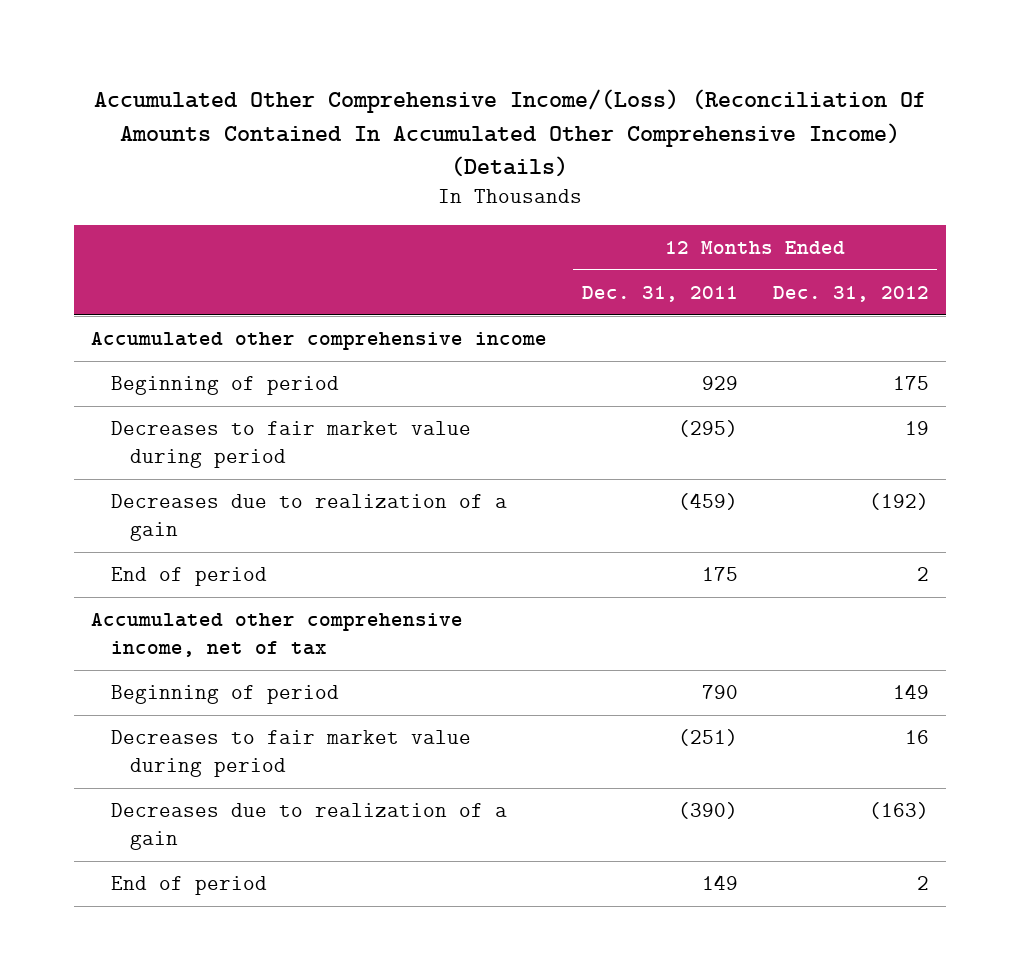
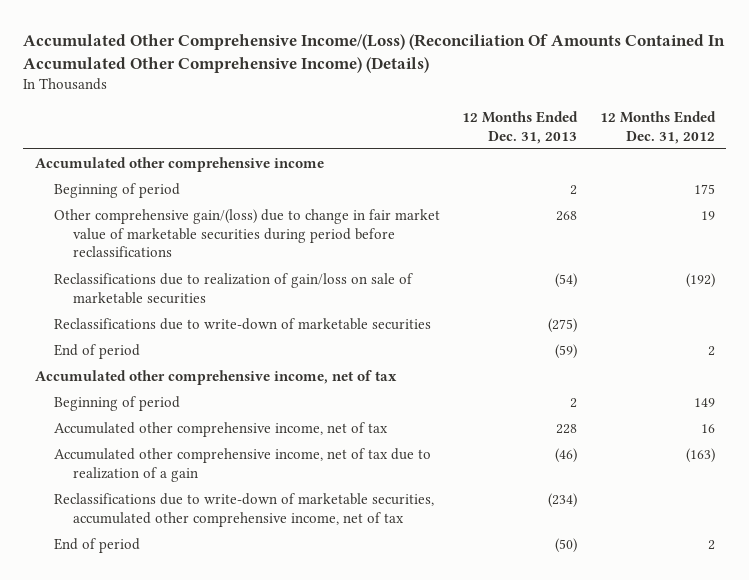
- | 12 Months Ended Dec. 31, 2011 | 12 Months Ended Dec. 31, 2012
+ | 12 Months Ended Dec. 31, 2013 | 12 Months Ended Dec. 31, 2012
- Decreases to fair market value during period | (295) | 19
- Decreases due to realization of a gain | (459) | (192)
+ Other comprehensive gain/(loss) due to change in fair market value of marketable securities during period before reclassifications | 268 | 19
+ Reclassifications due to realization of gain/loss on sale of marketable securities | (54) | (192)
+ Reclassifications due to write-down of marketable securities | (275) |
- Decreases to fair market value during period | (251) | 16
- Decreases due to realization of a gain | (390) | (163)
+ Accumulated other comprehensive income, net of tax | 228 | 16
+ Accumulated other comprehensive income, net of tax due to realization of a gain | (46) | (163)
+ Reclassifications due to write-down of marketable securities, accumulated other comprehensive income, net of tax | (234) |

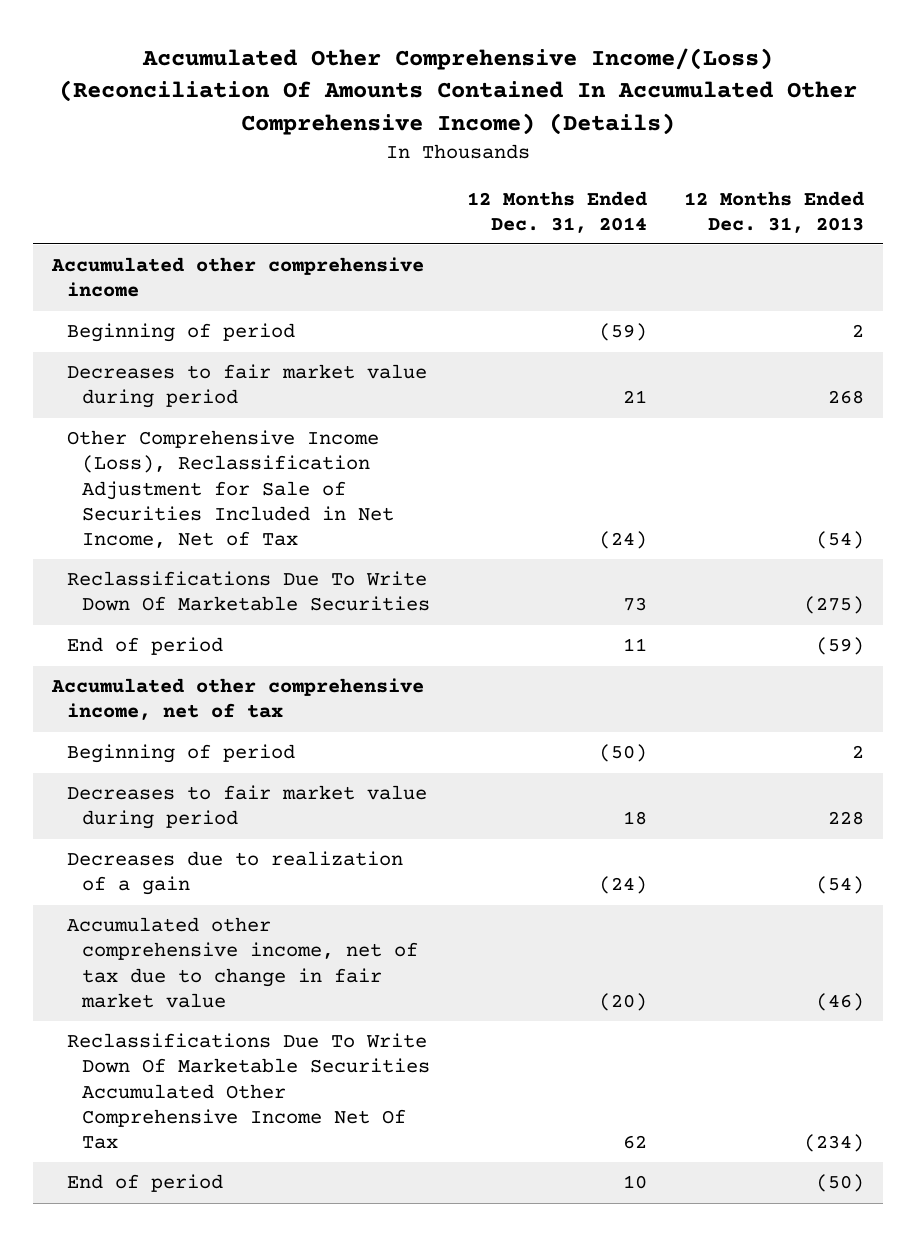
- | 12 Months Ended Dec. 31, 2013 | 12 Months Ended Dec. 31, 2012
+ | 12 Months Ended Dec. 31, 2014 | 12 Months Ended Dec. 31, 2013
- Other comprehensive gain/(loss) due to change in fair market value of marketable securities during period before reclassifications | 268 | 19
- Reclassifications due to realization of gain/loss on sale of marketable securities | (54) | (192)
- Reclassifications due to write-down of marketable securities | (275) |
+ Decreases to fair market value during period | 21 | 268
+ Other Comprehensive Income (Loss), Reclassification Adjustment for Sale of Securities Included in Net Income, Net of Tax | (24) | (54)
+ Reclassifications Due To Write Down Of Marketable Securities | 73 | (275)
- Accumulated other comprehensive income, net of tax | 228 | 16
- Accumulated other comprehensive income, net of tax due to realization of a gain | (46) | (163)
- Reclassifications due to write-down of marketable securities, accumulated other comprehensive income, net of tax | (234) |
+ Decreases to fair market value during period | 18 | 228
+ Decreases due to realization of a gain | (24) | (54)
+ Accumulated other comprehensive income, net of tax due to change in fair market value | (20) | (46)
+ Reclassifications Due To Write Down Of Marketable Securities Accumulated Other Comprehensive Income Net Of Tax | 62 | (234)

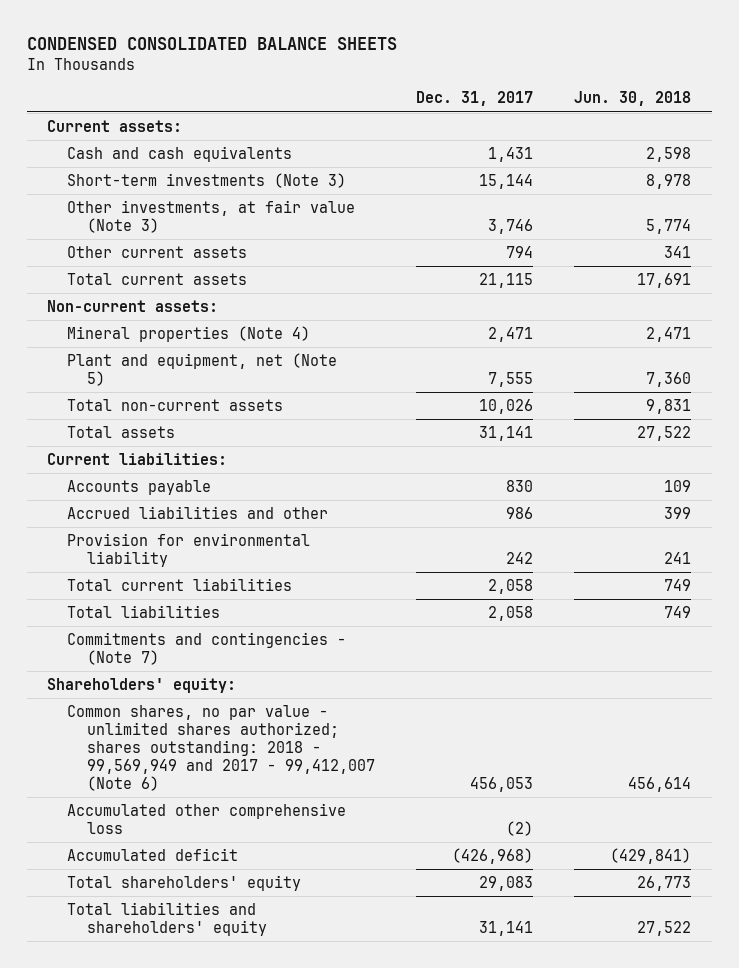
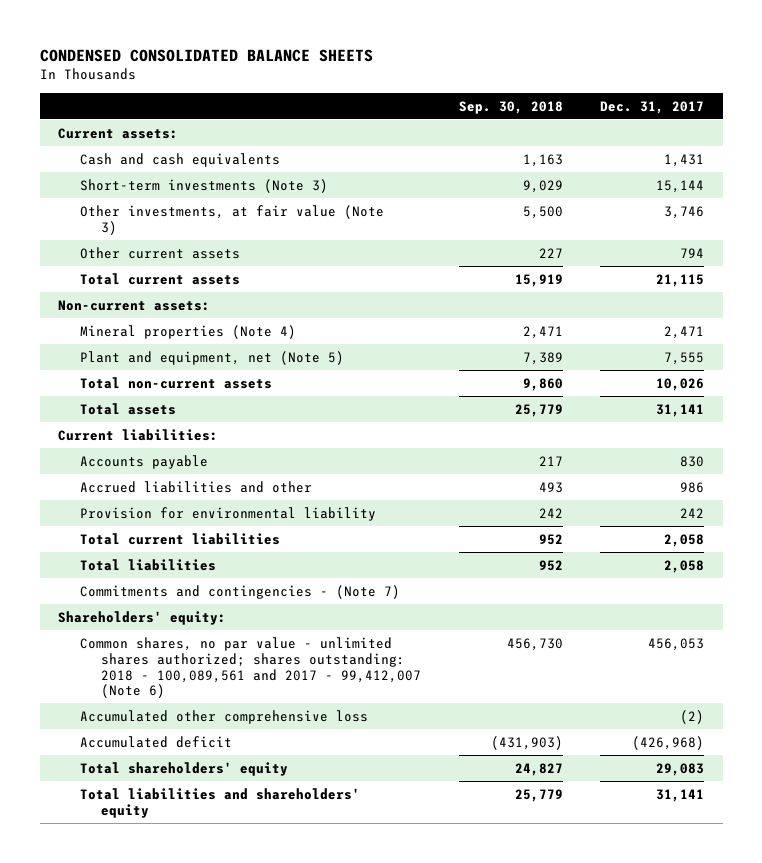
- | Dec. 31, 2017 | Jun. 30, 2018
+ | Sep. 30, 2018 | Dec. 31, 2017
- Common shares, no par value - unlimited shares authorized; shares outstanding: 2018 - 99,569,949 and 2017 - 99,412,007 (Note 6) | 456,053 | 456,614
+ Common shares, no par value - unlimited shares authorized; shares outstanding: 2018 - 100,089,561 and 2017 - 99,412,007 (Note 6) | 456,730 | 456,053

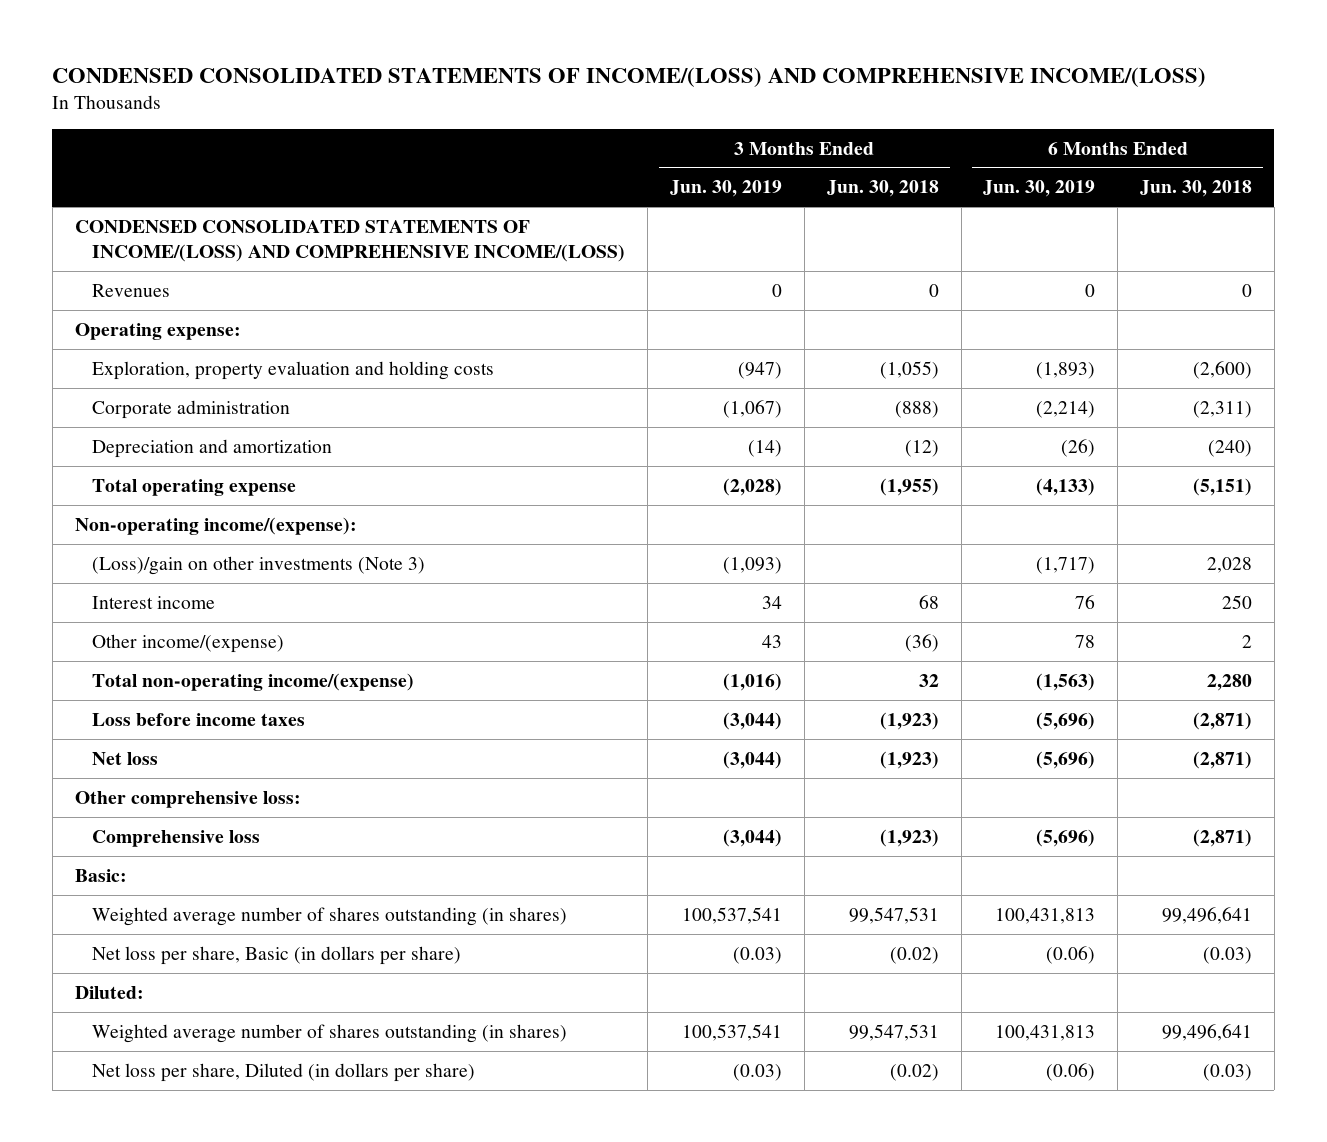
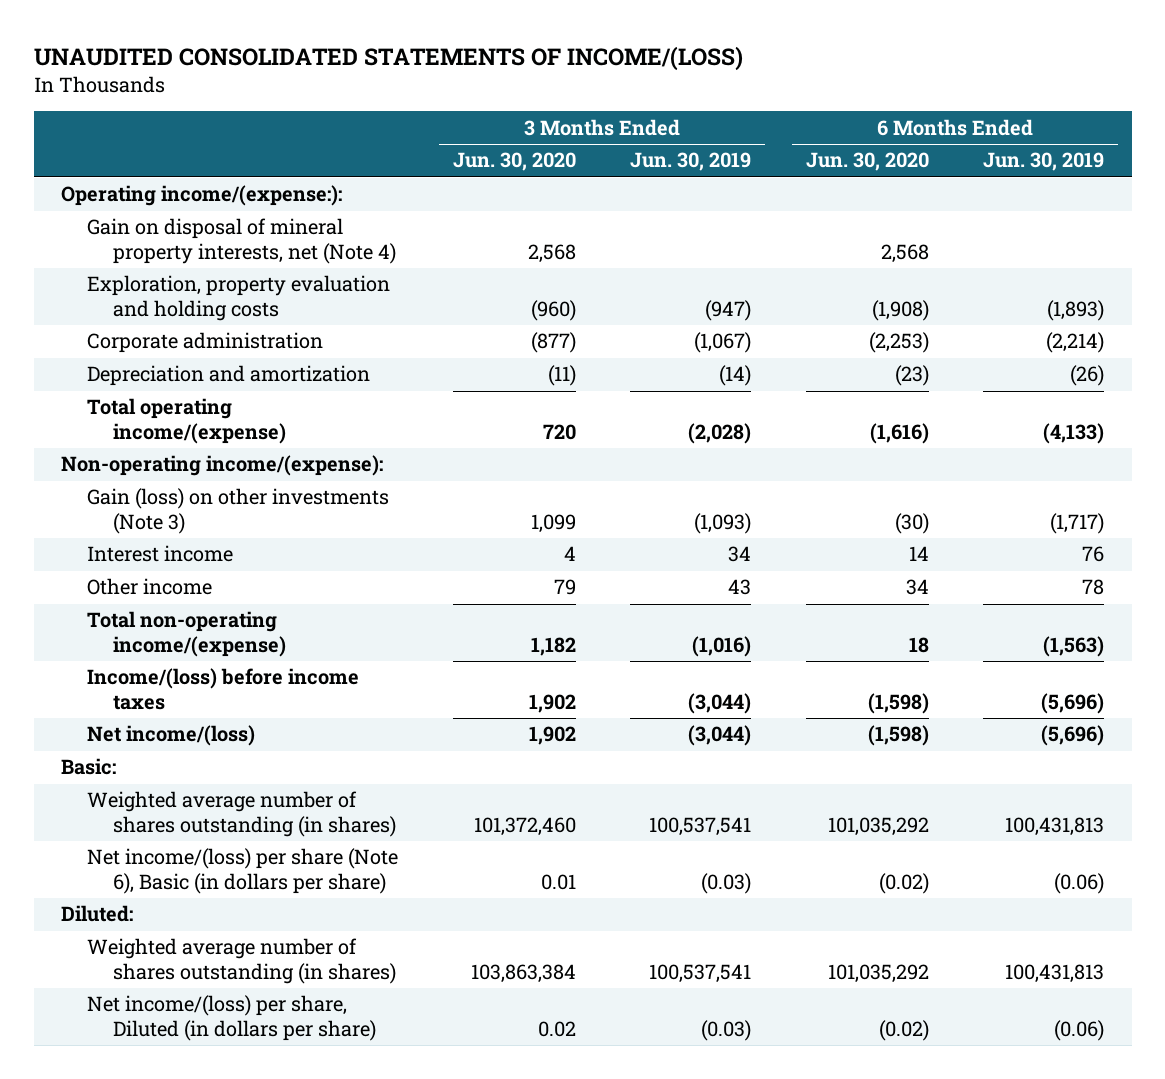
- CONDENSED CONSOLIDATED STATEMENTS OF INCOME/(LOSS) AND COMPREHENSIVE INCOME/(LOSS)
+ UNAUDITED CONSOLIDATED STATEMENTS OF INCOME/(LOSS)
- | 3 Months Ended Jun. 30, 2019 | 3 Months Ended Jun. 30, 2018 | 6 Months Ended Jun. 30, 2019 | 6 Months Ended Jun. 30, 2018
+ | 3 Months Ended Jun. 30, 2020 | 3 Months Ended Jun. 30, 2019 | 6 Months Ended Jun. 30, 2020 | 6 Months Ended Jun. 30, 2019
- CONDENSED CONSOLIDATED STATEMENTS OF INCOME/(LOSS) AND COMPREHENSIVE INCOME/(LOSS)
- Revenues | 0 | 0 | 0 | 0
- Operating expense:
+ Operating income/(expense:):
+ Gain on disposal of mineral property interests, net (Note 4) | 2,568 | | 2,568 |
- Total operating expense | (2,028) | (1,955) | (4,133) | (5,151)
+ Total operating income/(expense) | 720 | (2,028) | (1,616) | (4,133)
- (Loss)/gain on other investments (Note 3) | (1,093) | | (1,717) | 2,028
+ Gain (loss) on other investments (Note 3) | 1,099 | (1,093) | (30) | (1,717)
- Other income/(expense) | 43 | (36) | 78 | 2
+ Other income | 79 | 43 | 34 | 78
- Loss before income taxes | (3,044) | (1,923) | (5,696) | (2,871)
- Net loss | (3,044) | (1,923) | (5,696) | (2,871)
- Other comprehensive loss:
- Comprehensive loss | (3,044) | (1,923) | (5,696) | (2,871)
+ Income/(loss) before income taxes | 1,902 | (3,044) | (1,598) | (5,696)
+ Net income/(loss) | 1,902 | (3,044) | (1,598) | (5,696)
- Net loss per share, Basic (in dollars per share) | (0.03) | (0.02) | (0.06) | (0.03)
+ Net income/(loss) per share (Note 6), Basic (in dollars per share) | 0.01 | (0.03) | (0.02) | (0.06)
- Net loss per share, Diluted (in dollars per share) | (0.03) | (0.02) | (0.06) | (0.03)
+ Net income/(loss) per share, Diluted (in dollars per share) | 0.02 | (0.03) | (0.02) | (0.06)

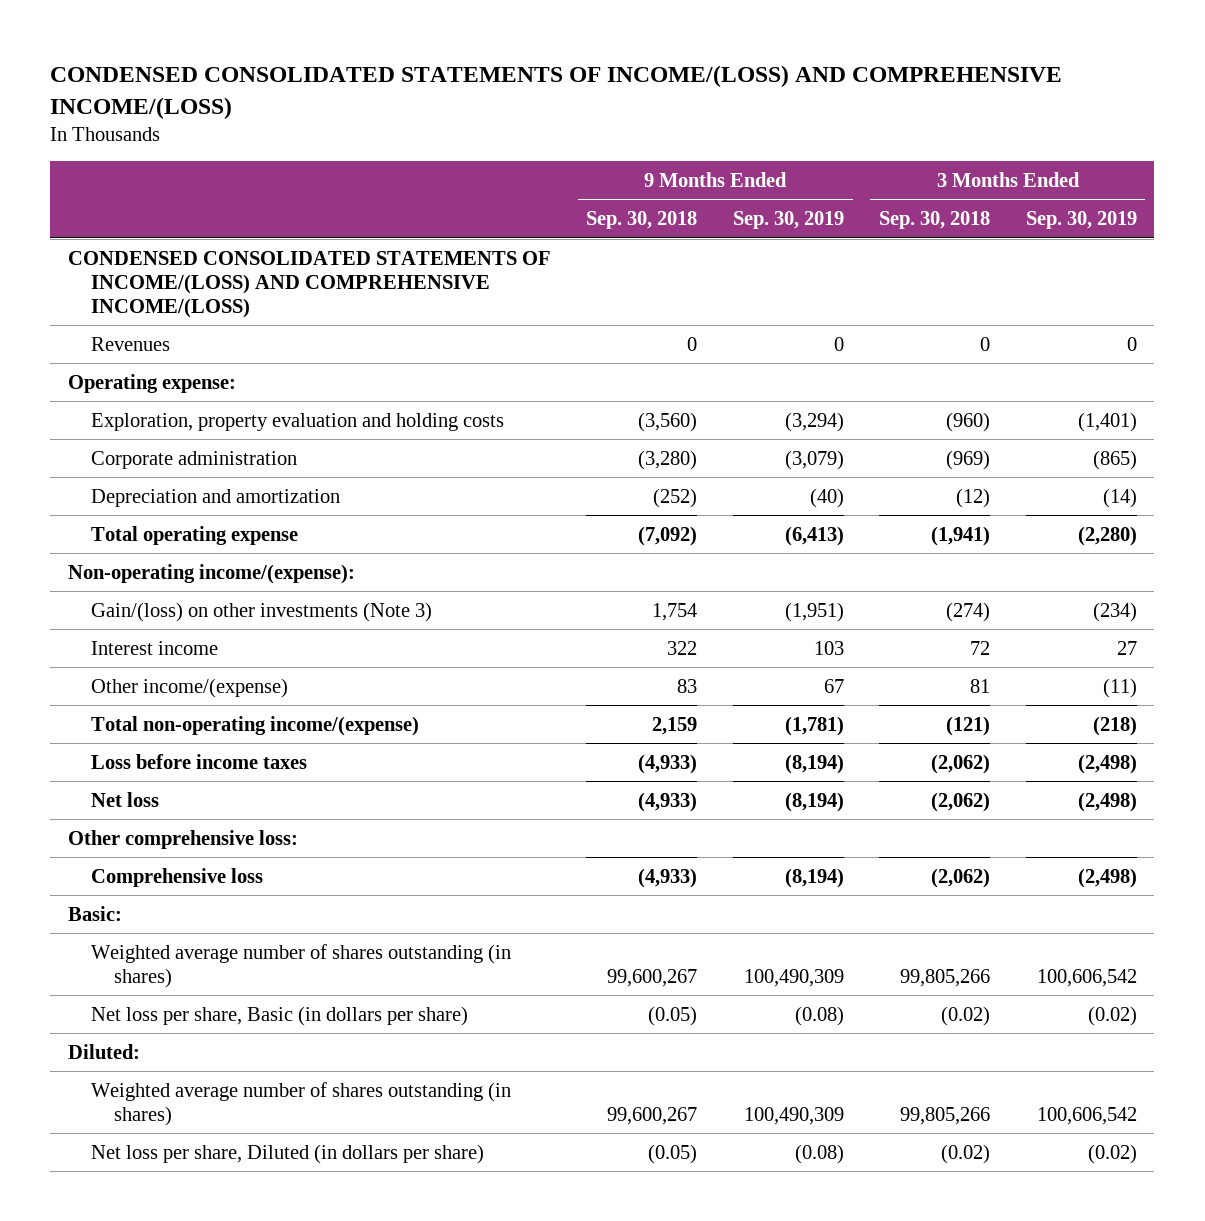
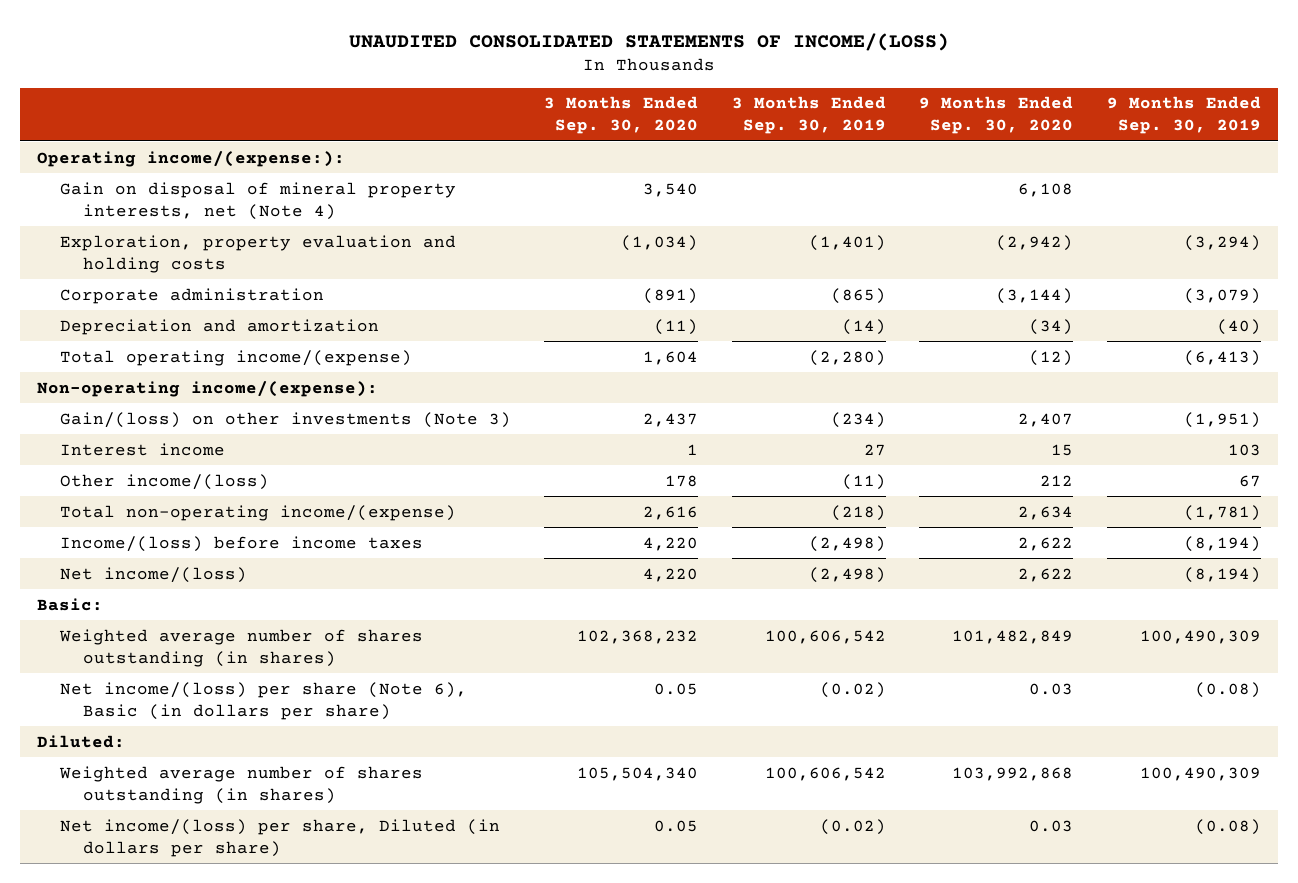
- CONDENSED CONSOLIDATED STATEMENTS OF INCOME/(LOSS) AND COMPREHENSIVE INCOME/(LOSS)
+ UNAUDITED CONSOLIDATED STATEMENTS OF INCOME/(LOSS)
- | 9 Months Ended Sep. 30, 2018 | 9 Months Ended Sep. 30, 2019 | 3 Months Ended Sep. 30, 2018 | 3 Months Ended Sep. 30, 2019
+ | 3 Months Ended Sep. 30, 2020 | 3 Months Ended Sep. 30, 2019 | 9 Months Ended Sep. 30, 2020 | 9 Months Ended Sep. 30, 2019
- CONDENSED CONSOLIDATED STATEMENTS OF INCOME/(LOSS) AND COMPREHENSIVE INCOME/(LOSS)
- Revenues | 0 | 0 | 0 | 0
- Operating expense:
+ Operating income/(expense:):
+ Gain on disposal of mineral property interests, net (Note 4) | 3,540 | | 6,108 |
- Total operating expense | (7,092) | (6,413) | (1,941) | (2,280)
+ Total operating income/(expense) | 1,604 | (2,280) | (12) | (6,413)
- Other income/(expense) | 83 | 67 | 81 | (11)
+ Other income/(loss) | 178 | (11) | 212 | 67
- Loss before income taxes | (4,933) | (8,194) | (2,062) | (2,498)
- Net loss | (4,933) | (8,194) | (2,062) | (2,498)
- Other comprehensive loss:
- Comprehensive loss | (4,933) | (8,194) | (2,062) | (2,498)
+ Income/(loss) before income taxes | 4,220 | (2,498) | 2,622 | (8,194)
+ Net income/(loss) | 4,220 | (2,498) | 2,622 | (8,194)
- Net loss per share, Basic (in dollars per share) | (0.05) | (0.08) | (0.02) | (0.02)
+ Net income/(loss) per share (Note 6), Basic (in dollars per share) | 0.05 | (0.02) | 0.03 | (0.08)
- Net loss per share, Diluted (in dollars per share) | (0.05) | (0.08) | (0.02) | (0.02)
+ Net income/(loss) per share, Diluted (in dollars per share) | 0.05 | (0.02) | 0.03 | (0.08)

